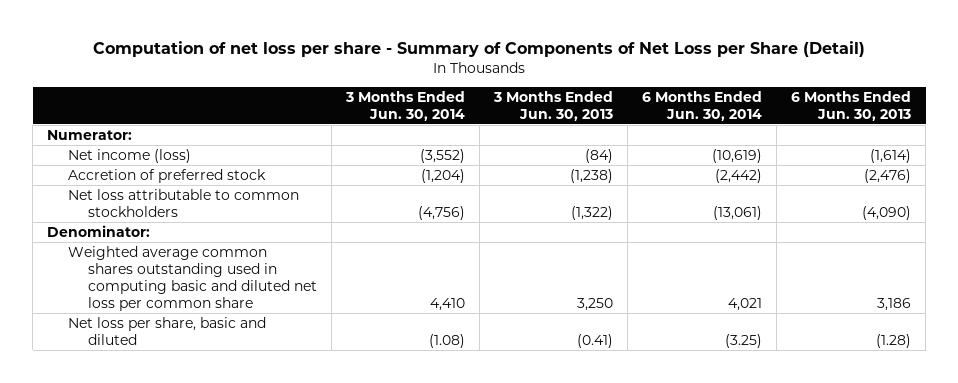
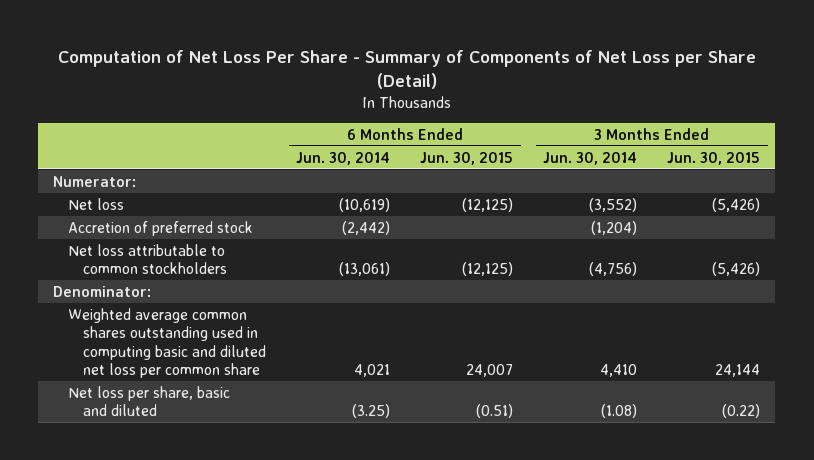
- Computation of net loss per share - Summary of Components of Net Loss per Share (Detail)
+ Computation of Net Loss Per Share - Summary of Components of Net Loss per Share (Detail)
- | 3 Months Ended Jun. 30, 2014 | 3 Months Ended Jun. 30, 2013 | 6 Months Ended Jun. 30, 2014 | 6 Months Ended Jun. 30, 2013
+ | 6 Months Ended Jun. 30, 2014 | 6 Months Ended Jun. 30, 2015 | 3 Months Ended Jun. 30, 2014 | 3 Months Ended Jun. 30, 2015
- Net income (loss) | (3,552) | (84) | (10,619) | (1,614)
+ Net loss | (10,619) | (12,125) | (3,552) | (5,426)

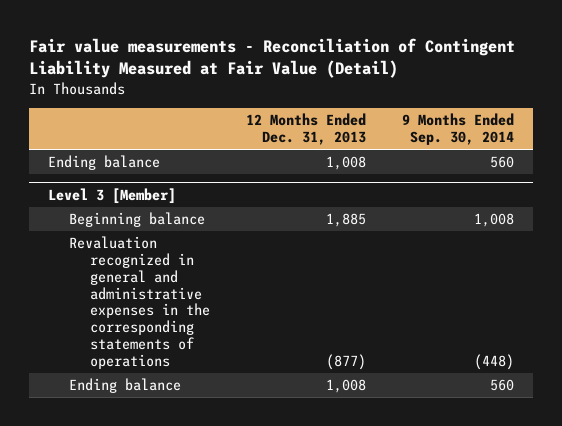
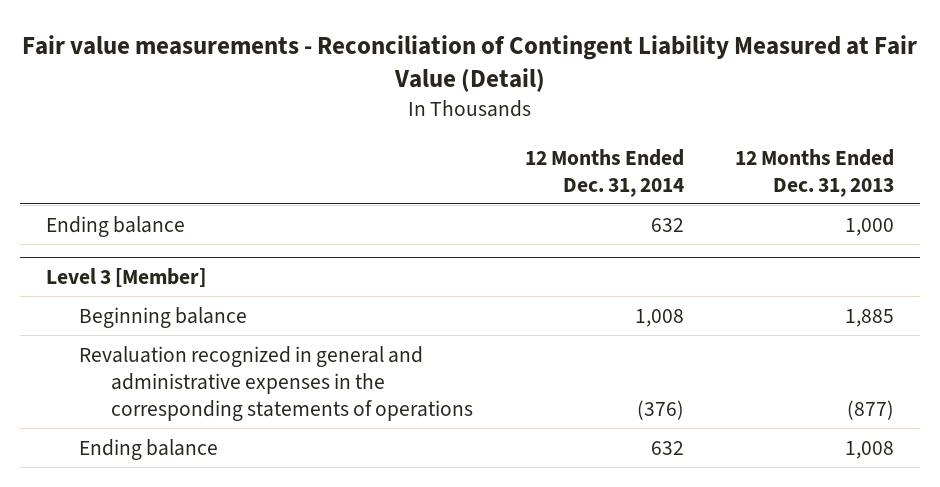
- | 12 Months Ended Dec. 31, 2013 | 9 Months Ended Sep. 30, 2014
+ | 12 Months Ended Dec. 31, 2014 | 12 Months Ended Dec. 31, 2013
- Ending balance | 1,008 | 560
+ Ending balance | 632 | 1,000

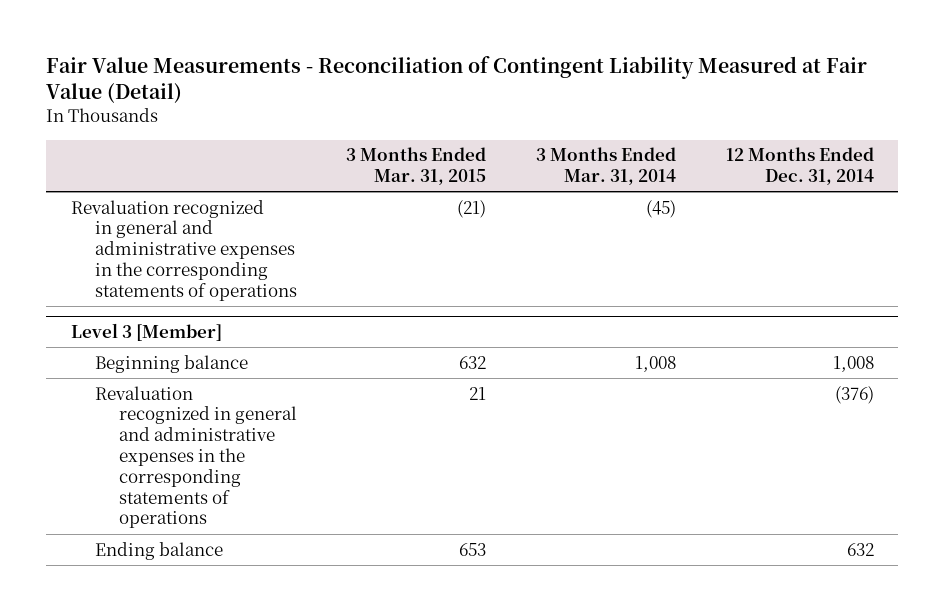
- Fair value measurements - Reconciliation of Contingent Liability Measured at Fair Value (Detail)
+ Fair Value Measurements - Reconciliation of Contingent Liability Measured at Fair Value (Detail)
- | 12 Months Ended Dec. 31, 2014 | 12 Months Ended Dec. 31, 2013
+ | 3 Months Ended Mar. 31, 2015 | 3 Months Ended Mar. 31, 2014 | 12 Months Ended Dec. 31, 2014
- Ending balance | 632 | 1,000
+ Revaluation recognized in general and administrative expenses in the corresponding statements of operations | (21) | (45) |

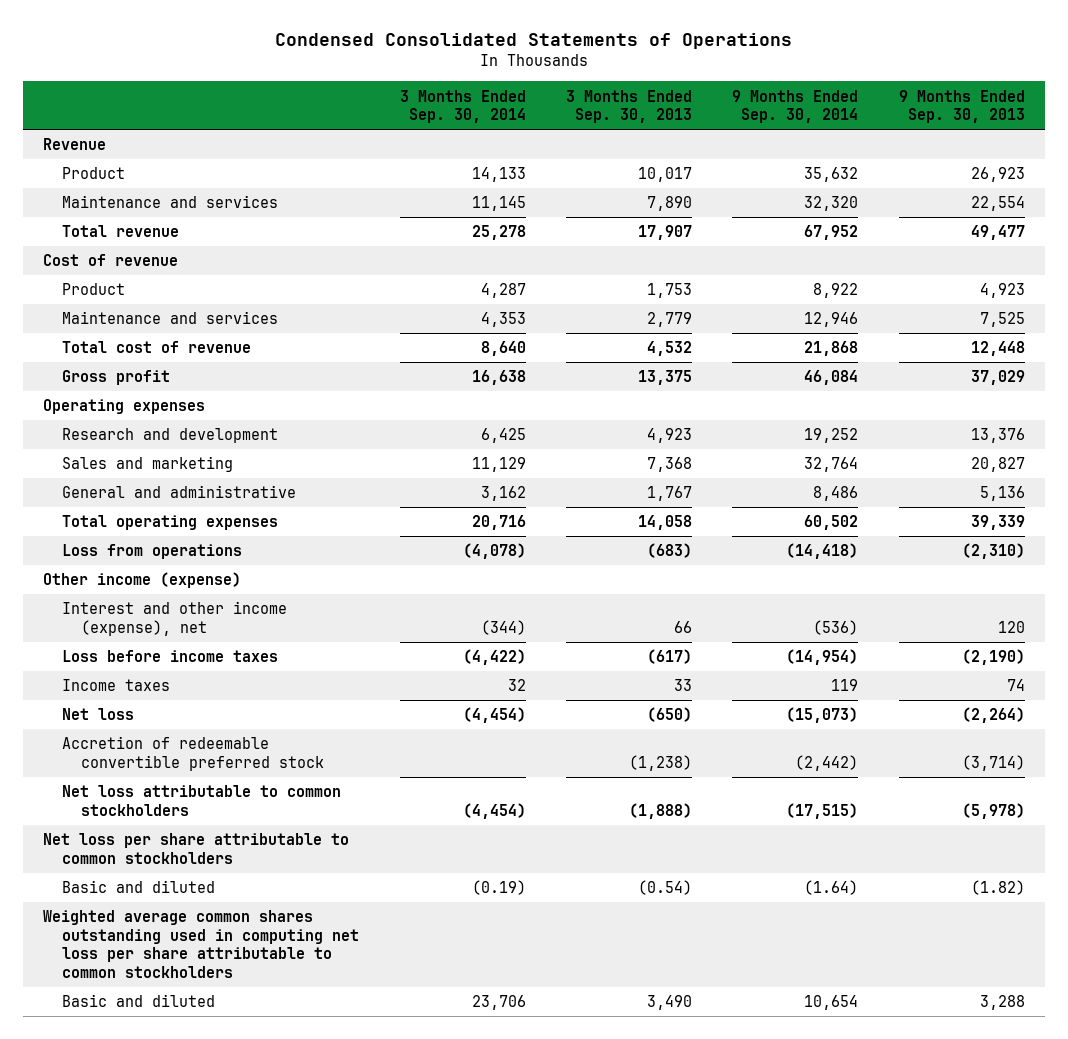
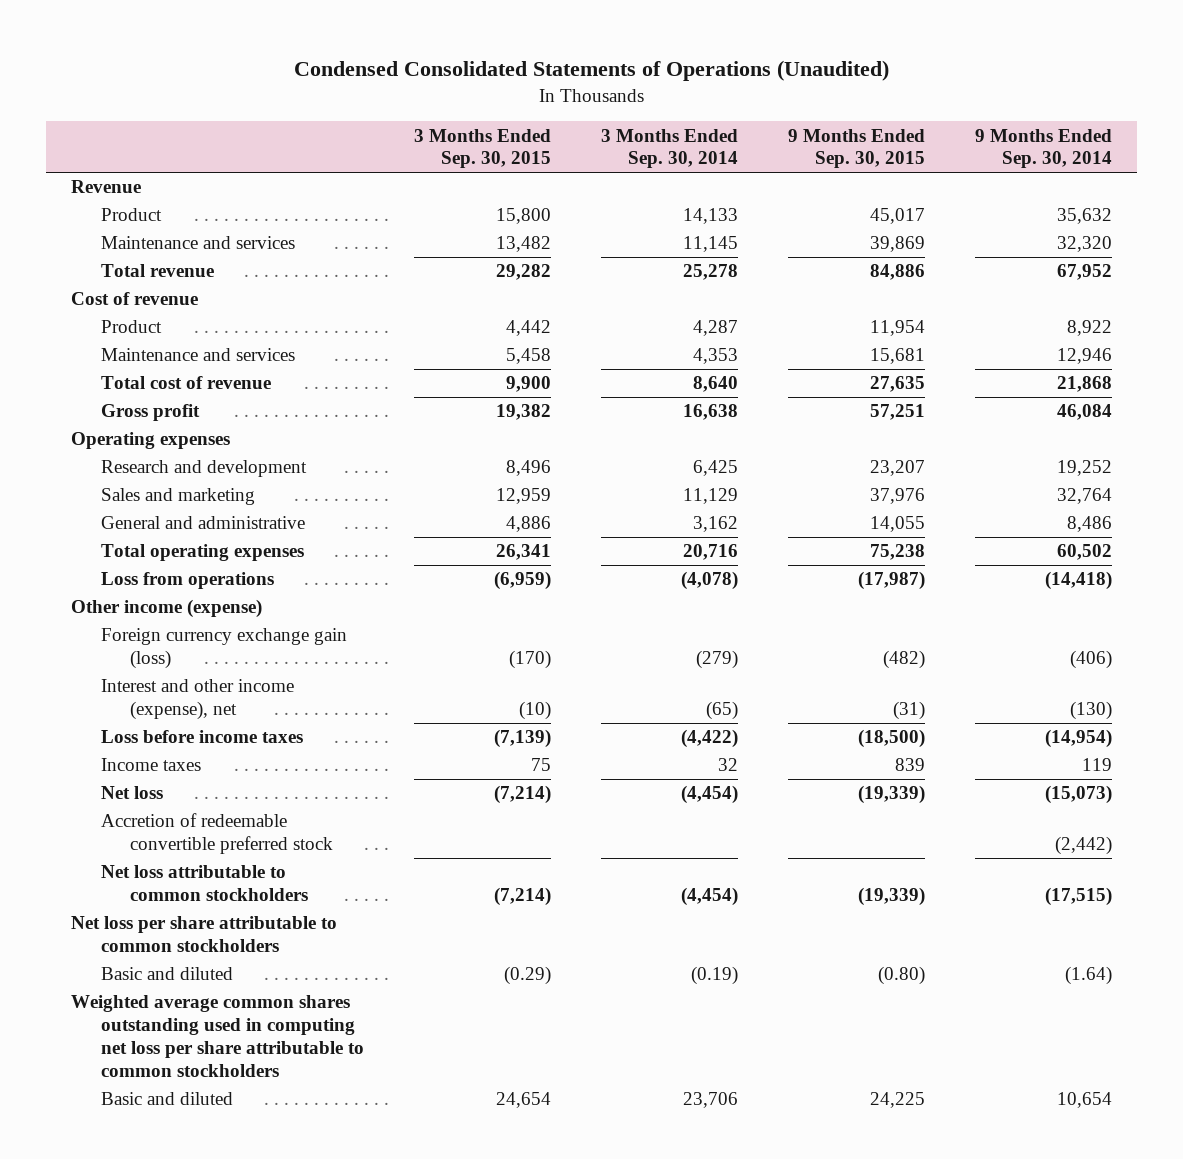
- Condensed Consolidated Statements of Operations
+ Condensed Consolidated Statements of Operations (Unaudited)
- | 3 Months Ended Sep. 30, 2014 | 3 Months Ended Sep. 30, 2013 | 9 Months Ended Sep. 30, 2014 | 9 Months Ended Sep. 30, 2013
+ | 3 Months Ended Sep. 30, 2015 | 3 Months Ended Sep. 30, 2014 | 9 Months Ended Sep. 30, 2015 | 9 Months Ended Sep. 30, 2014
- Interest and other income (expense), net | (344) | 66 | (536) | 120
+ Foreign currency exchange gain (loss) | (170) | (279) | (482) | (406)
+ Interest and other income (expense), net | (10) | (65) | (31) | (130)

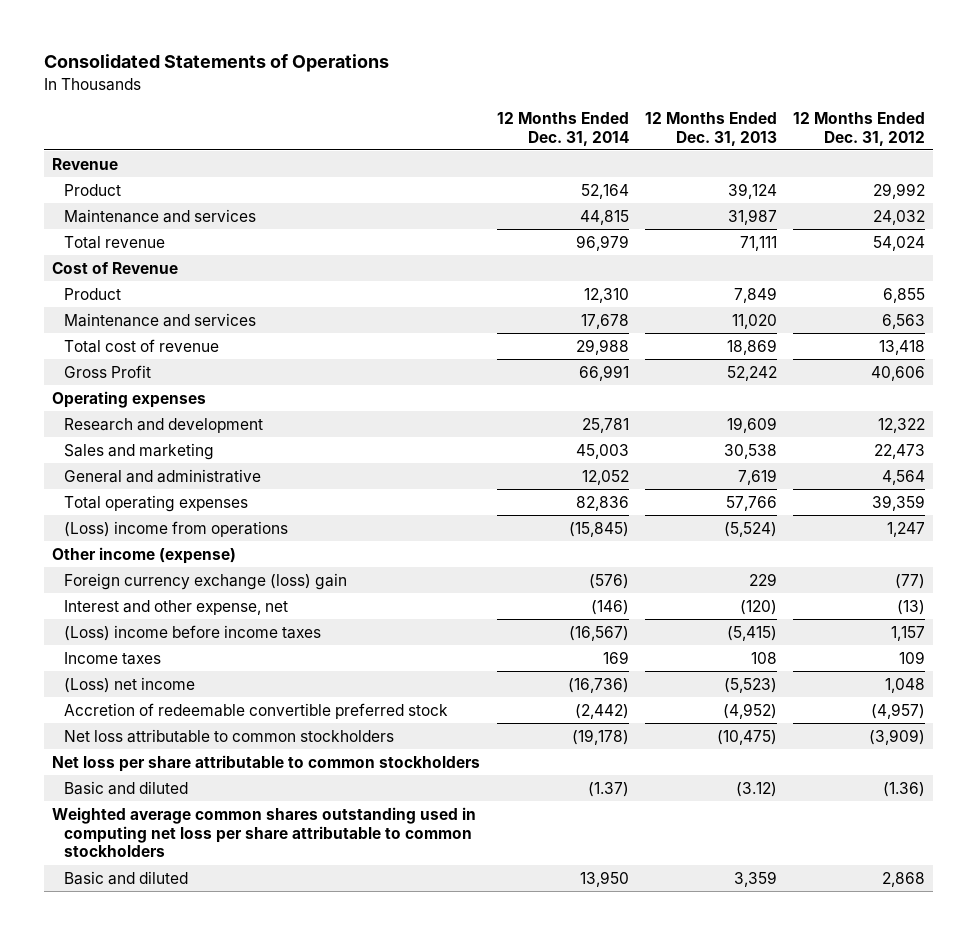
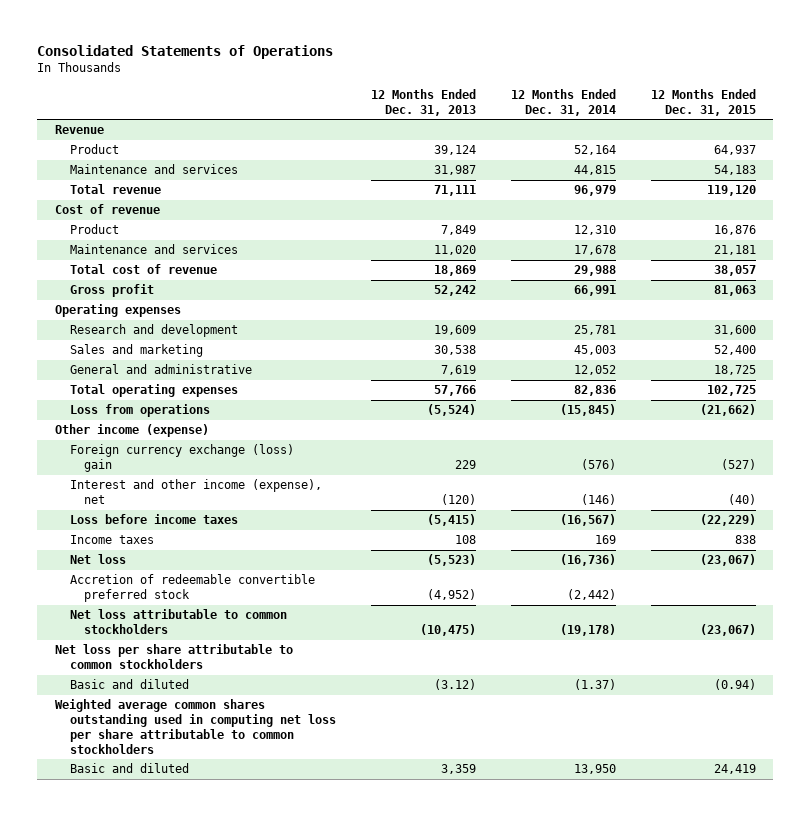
- | 12 Months Ended Dec. 31, 2014 | 12 Months Ended Dec. 31, 2013 | 12 Months Ended Dec. 31, 2012
+ | 12 Months Ended Dec. 31, 2013 | 12 Months Ended Dec. 31, 2014 | 12 Months Ended Dec. 31, 2015
- Cost of Revenue
+ Cost of revenue
- Gross Profit | 66,991 | 52,242 | 40,606
+ Gross profit | 52,242 | 66,991 | 81,063
- (Loss) income from operations | (15,845) | (5,524) | 1,247
+ Loss from operations | (5,524) | (15,845) | (21,662)
- Interest and other expense, net | (146) | (120) | (13)
- (Loss) income before income taxes | (16,567) | (5,415) | 1,157
+ Interest and other income (expense), net | (120) | (146) | (40)
+ Loss before income taxes | (5,415) | (16,567) | (22,229)
- (Loss) net income | (16,736) | (5,523) | 1,048
+ Net loss | (5,523) | (16,736) | (23,067)

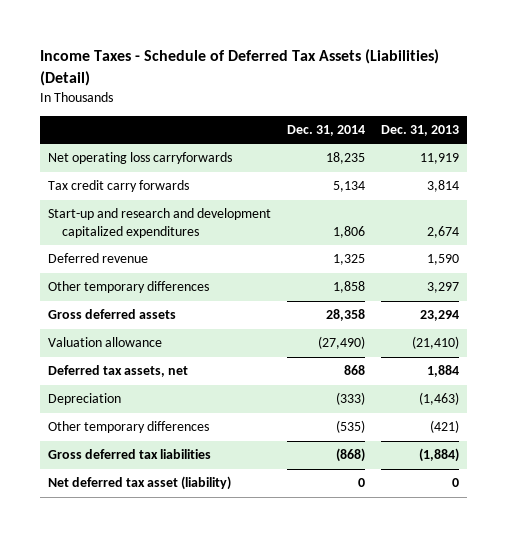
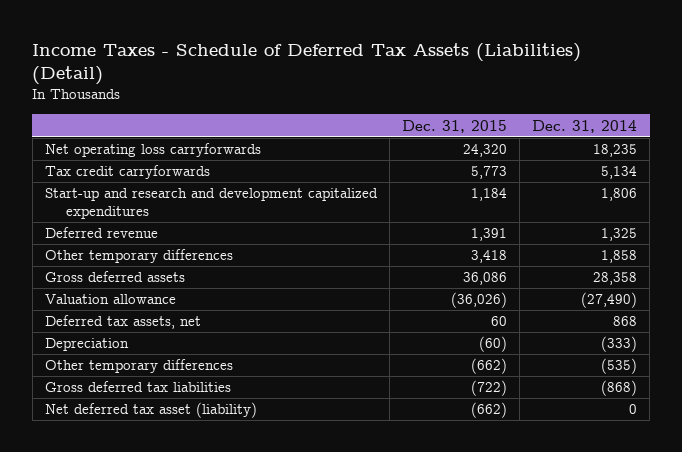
- | Dec. 31, 2014 | Dec. 31, 2013
+ | Dec. 31, 2015 | Dec. 31, 2014
- Tax credit carry forwards | 5,134 | 3,814
+ Tax credit carryforwards | 5,773 | 5,134

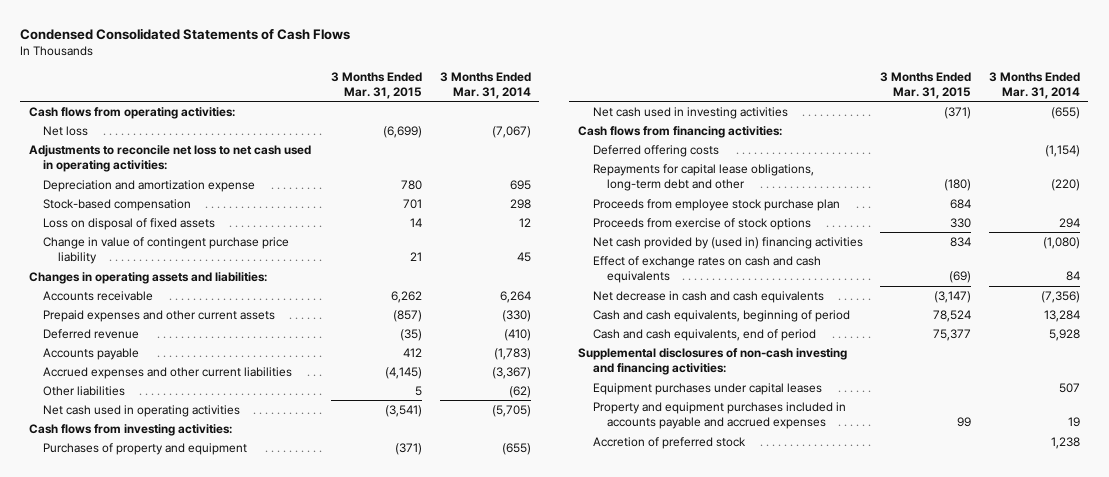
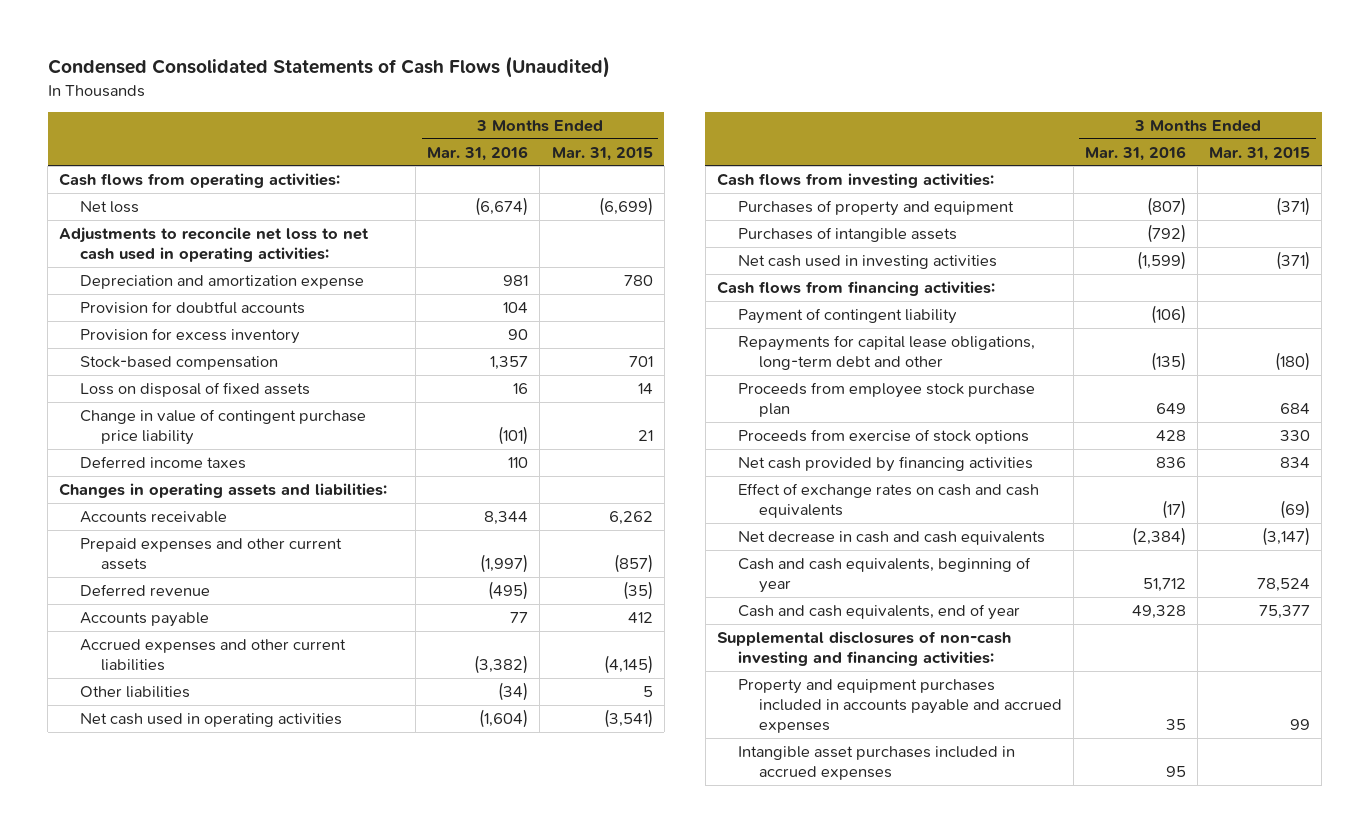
- Condensed Consolidated Statements of Cash Flows
+ Condensed Consolidated Statements of Cash Flows (Unaudited)
- | 3 Months Ended Mar. 31, 2015 | 3 Months Ended Mar. 31, 2014
+ | 3 Months Ended Mar. 31, 2016 | 3 Months Ended Mar. 31, 2015
+ Provision for doubtful accounts | 104 |
+ Provision for excess inventory | 90 |
+ Deferred income taxes | 110 |
+ Purchases of intangible assets | (792) |
- Deferred offering costs | | (1,154)
+ Payment of contingent liability | (106) |
- Net cash provided by (used in) financing activities | 834 | (1,080)
+ Net cash provided by financing activities | 836 | 834
- Cash and cash equivalents, beginning of period | 78,524 | 13,284
- Cash and cash equivalents, end of period | 75,377 | 5,928
+ Cash and cash equivalents, beginning of year | 51,712 | 78,524
+ Cash and cash equivalents, end of year | 49,328 | 75,377
- Equipment purchases under capital leases | | 507
- Accretion of preferred stock | | 1,238
+ Intangible asset purchases included in accrued expenses | 95 |

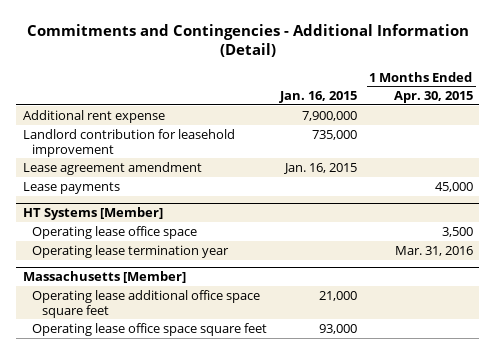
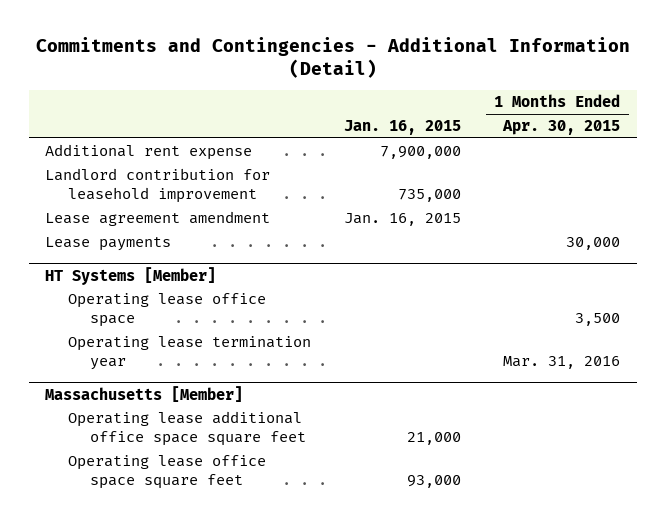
- Lease payments | | 45,000
+ Lease payments | | 30,000

